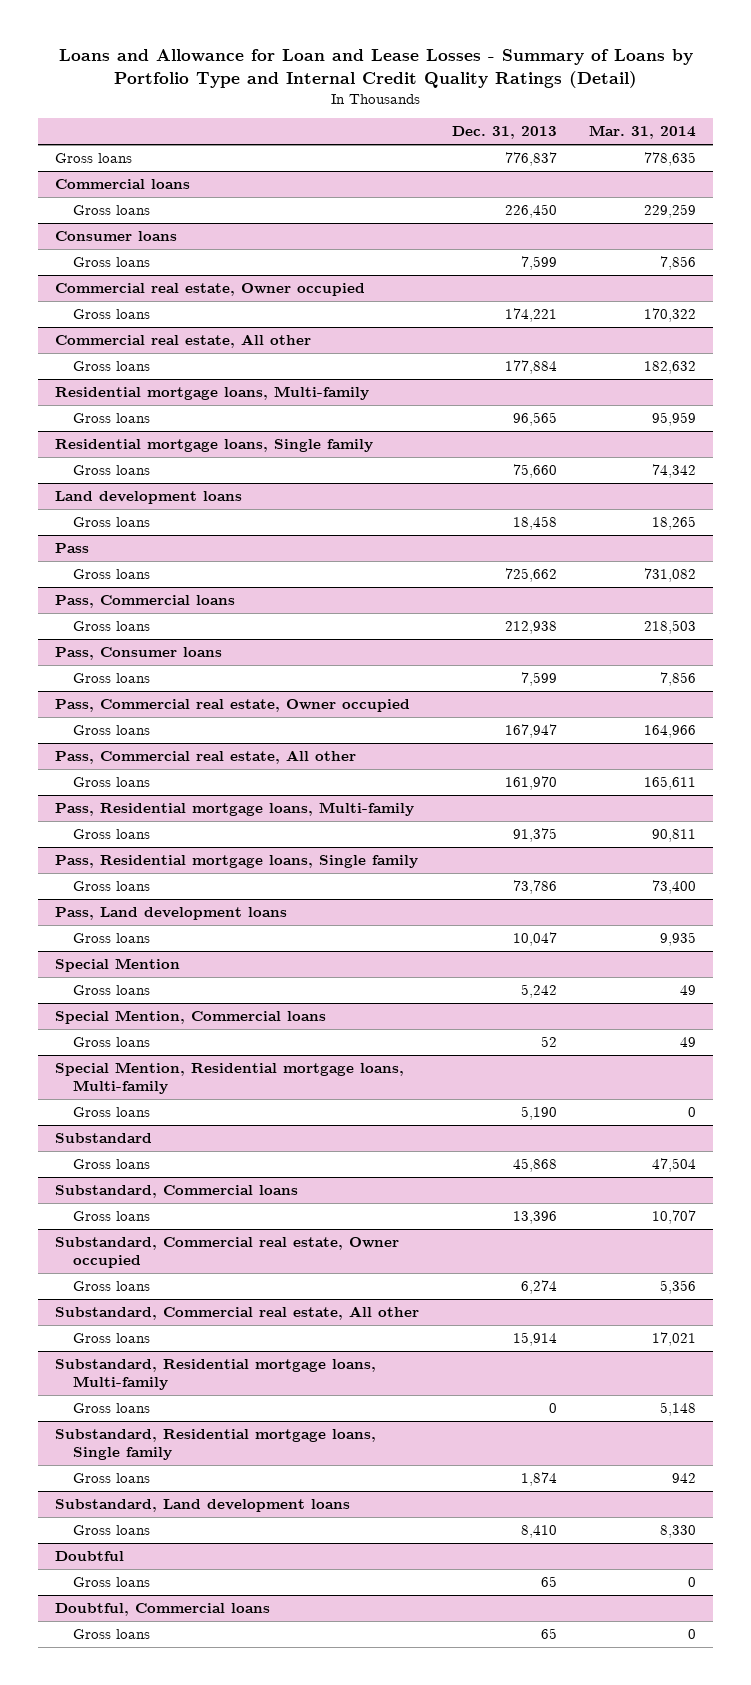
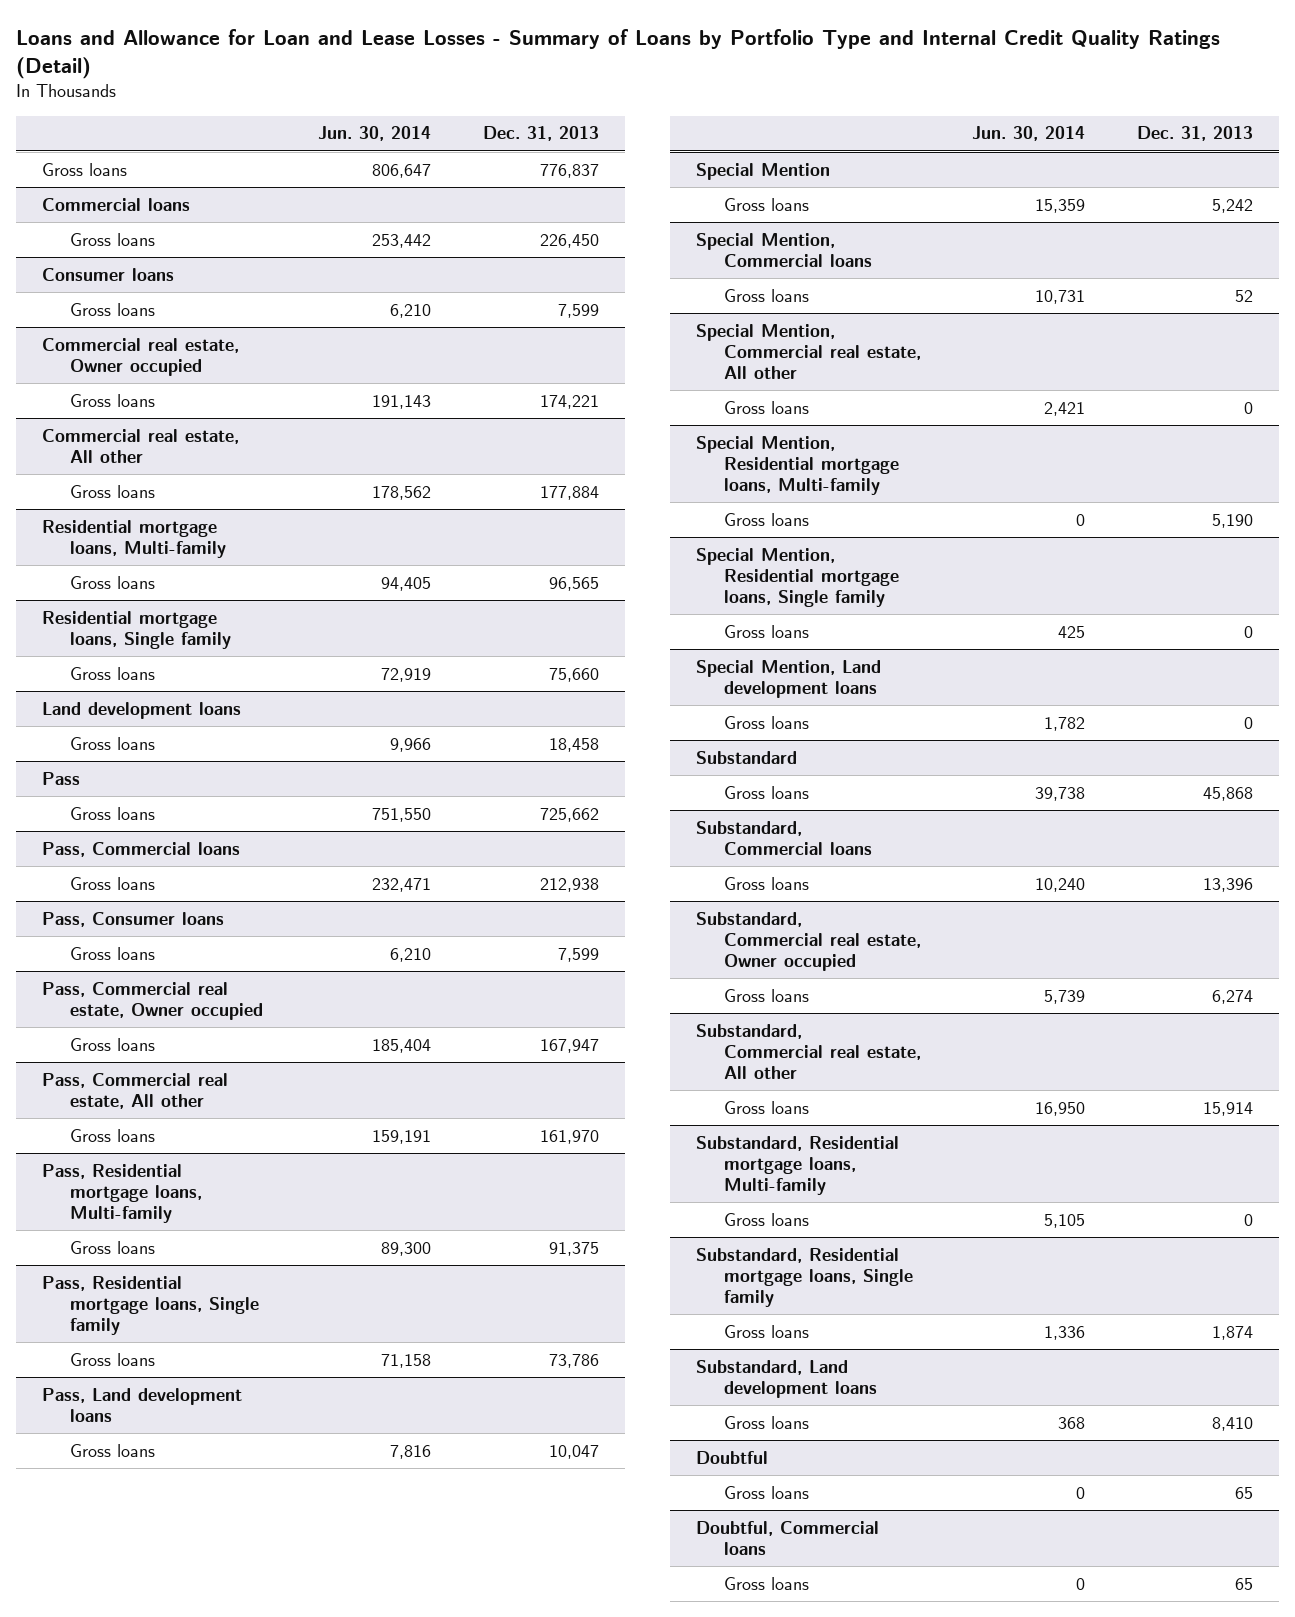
- | Dec. 31, 2013 | Mar. 31, 2014
+ | Jun. 30, 2014 | Dec. 31, 2013
+ Special Mention, Commercial real estate, All other
+ Gross loans | 2,421 | 0
+ Special Mention, Residential mortgage loans, Single family
+ Gross loans | 425 | 0
+ Special Mention, Land development loans
+ Gross loans | 1,782 | 0

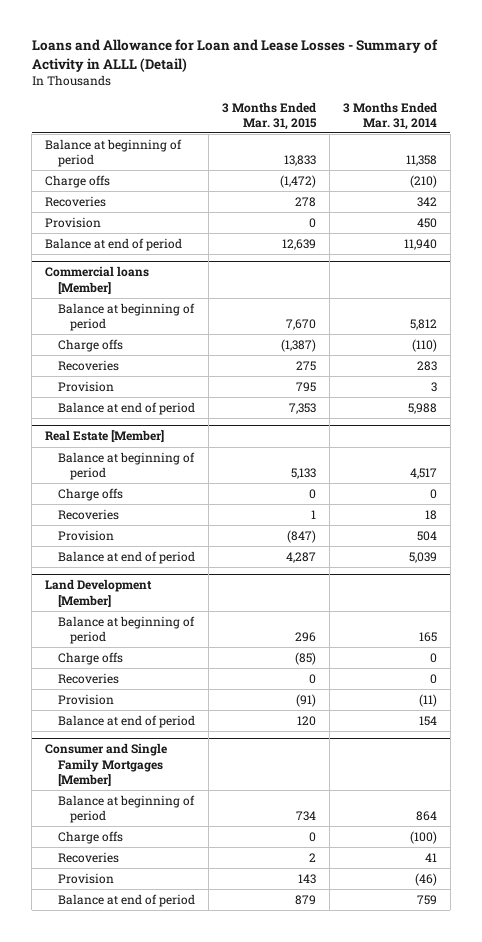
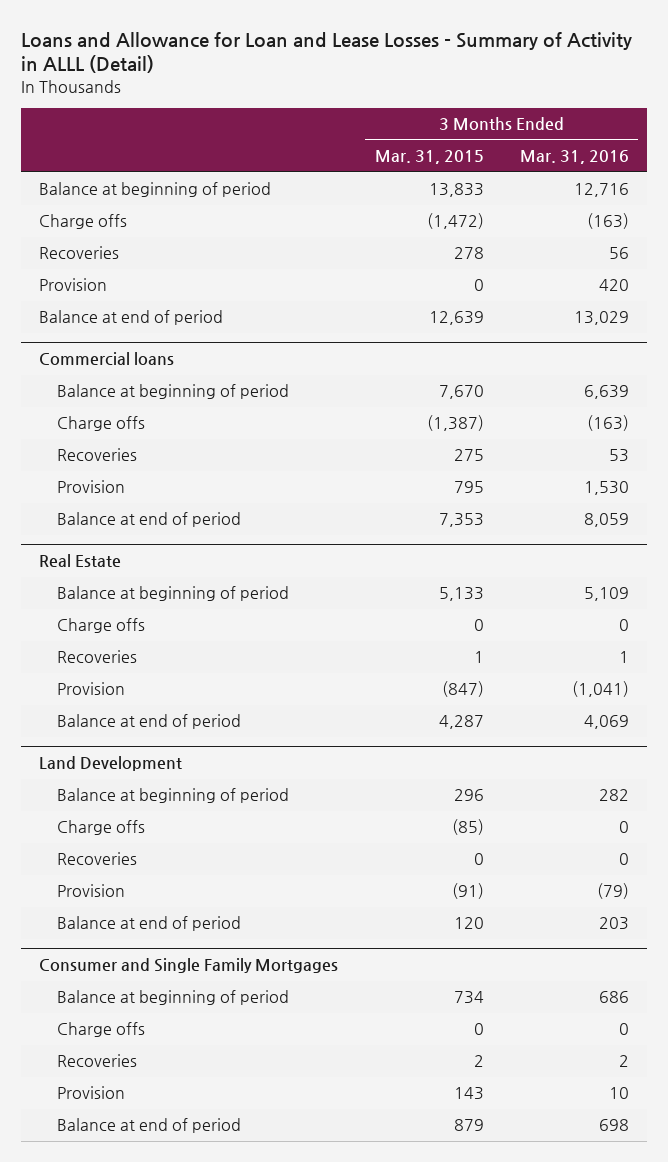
- | 3 Months Ended Mar. 31, 2015 | 3 Months Ended Mar. 31, 2014
+ | 3 Months Ended Mar. 31, 2015 | 3 Months Ended Mar. 31, 2016
- Commercial loans [Member]
+ Commercial loans
- Real Estate [Member]
+ Real Estate
- Land Development [Member]
+ Land Development
- Consumer and Single Family Mortgages [Member]
+ Consumer and Single Family Mortgages

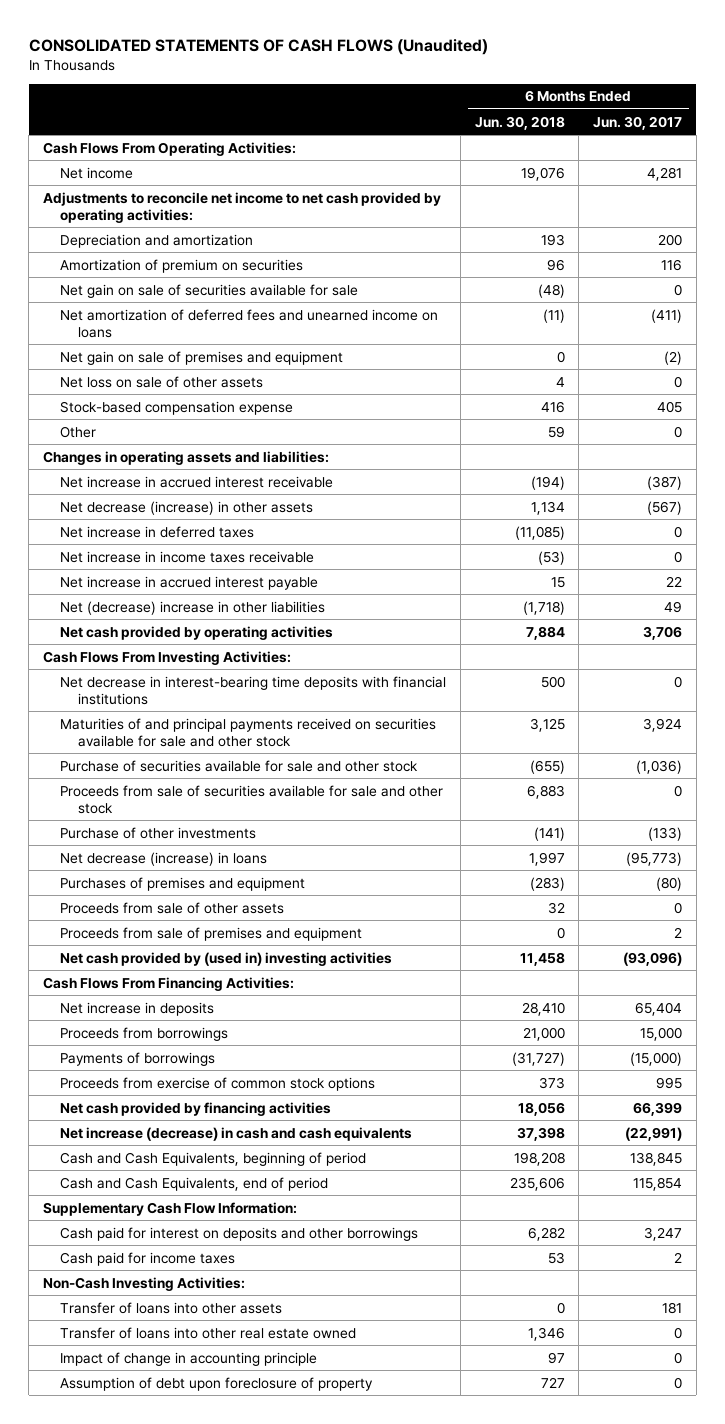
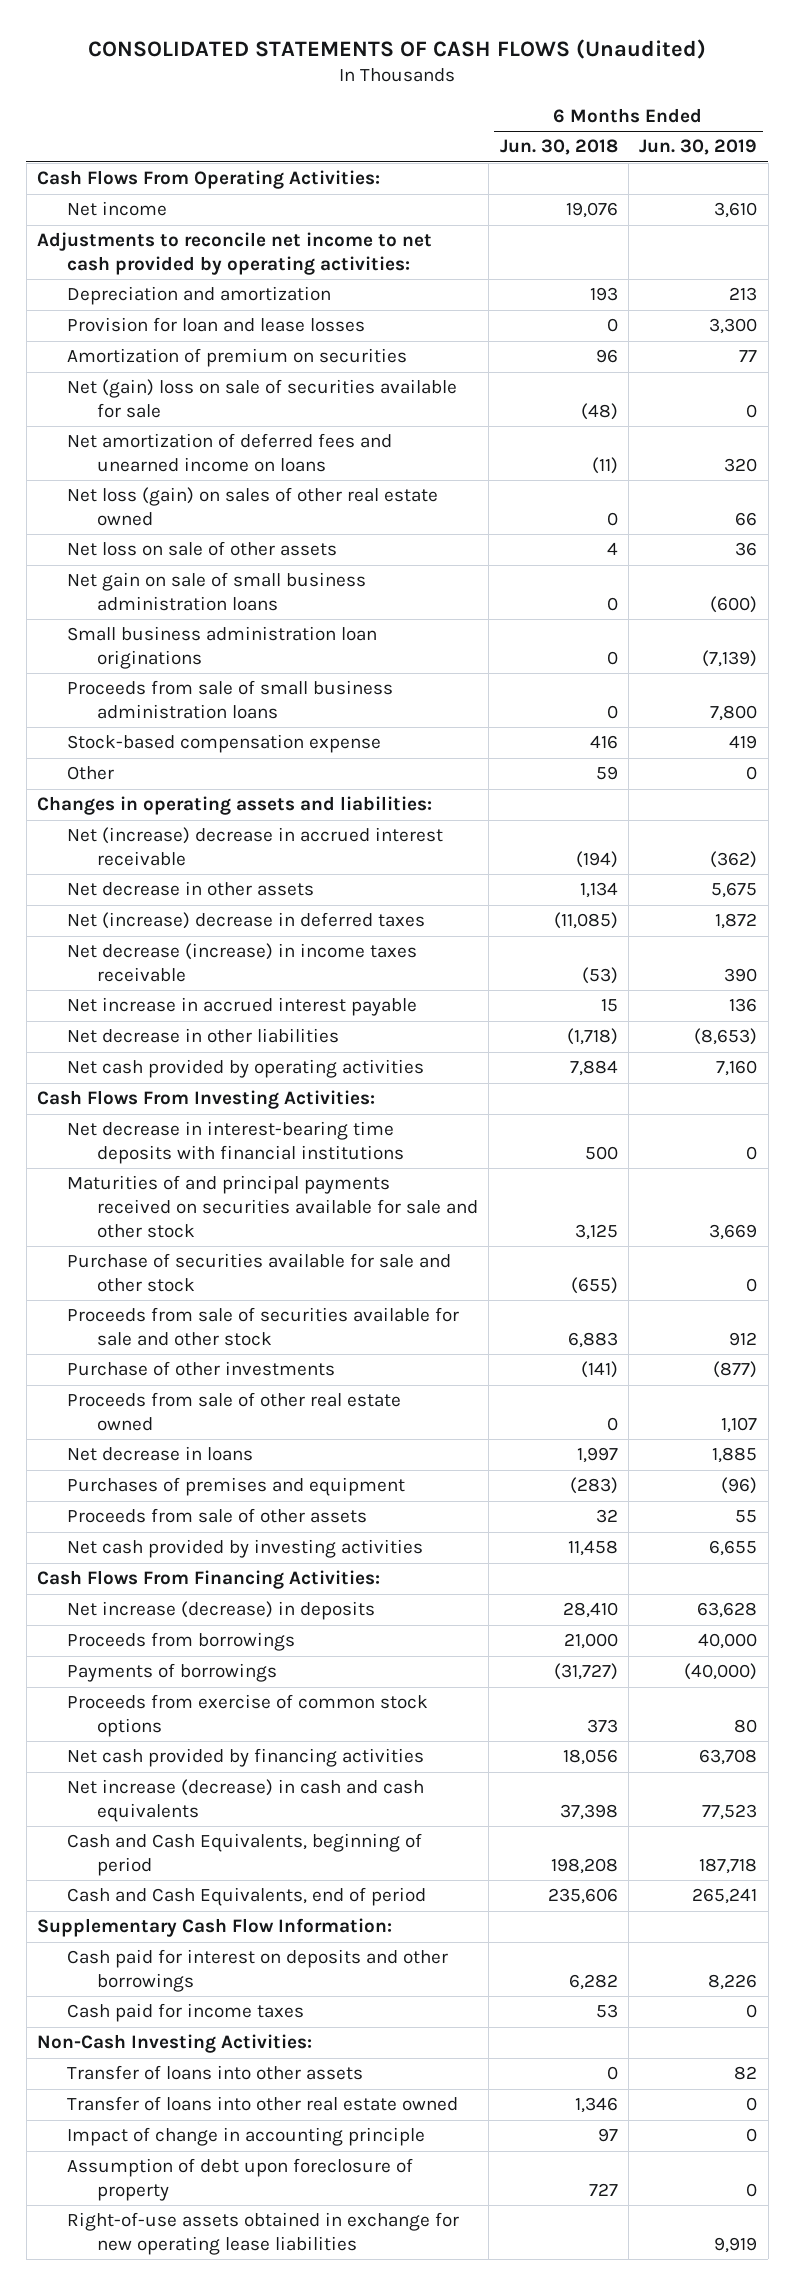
- | 6 Months Ended Jun. 30, 2018 | 6 Months Ended Jun. 30, 2017
+ | 6 Months Ended Jun. 30, 2018 | 6 Months Ended Jun. 30, 2019
+ Provision for loan and lease losses | 0 | 3,300
- Net gain on sale of securities available for sale | (48) | 0
+ Net (gain) loss on sale of securities available for sale | (48) | 0
- Net gain on sale of premises and equipment | 0 | (2)
+ Net loss (gain) on sales of other real estate owned | 0 | 66
+ Net gain on sale of small business administration loans | 0 | (600)
+ Small business administration loan originations | 0 | (7,139)
+ Proceeds from sale of small business administration loans | 0 | 7,800
- Net increase in accrued interest receivable | (194) | (387)
- Net decrease (increase) in other assets | 1,134 | (567)
- Net increase in deferred taxes | (11,085) | 0
- Net increase in income taxes receivable | (53) | 0
+ Net (increase) decrease in accrued interest receivable | (194) | (362)
+ Net decrease in other assets | 1,134 | 5,675
+ Net (increase) decrease in deferred taxes | (11,085) | 1,872
+ Net decrease (increase) in income taxes receivable | (53) | 390
- Net (decrease) increase in other liabilities | (1,718) | 49
+ Net decrease in other liabilities | (1,718) | (8,653)
- Net decrease (increase) in loans | 1,997 | (95,773)
+ Proceeds from sale of other real estate owned | 0 | 1,107
+ Net decrease in loans | 1,997 | 1,885
- Proceeds from sale of premises and equipment | 0 | 2
- Net cash provided by (used in) investing activities | 11,458 | (93,096)
+ Net cash provided by investing activities | 11,458 | 6,655
- Net increase in deposits | 28,410 | 65,404
+ Net increase (decrease) in deposits | 28,410 | 63,628
+ Right-of-use assets obtained in exchange for new operating lease liabilities | | 9,919

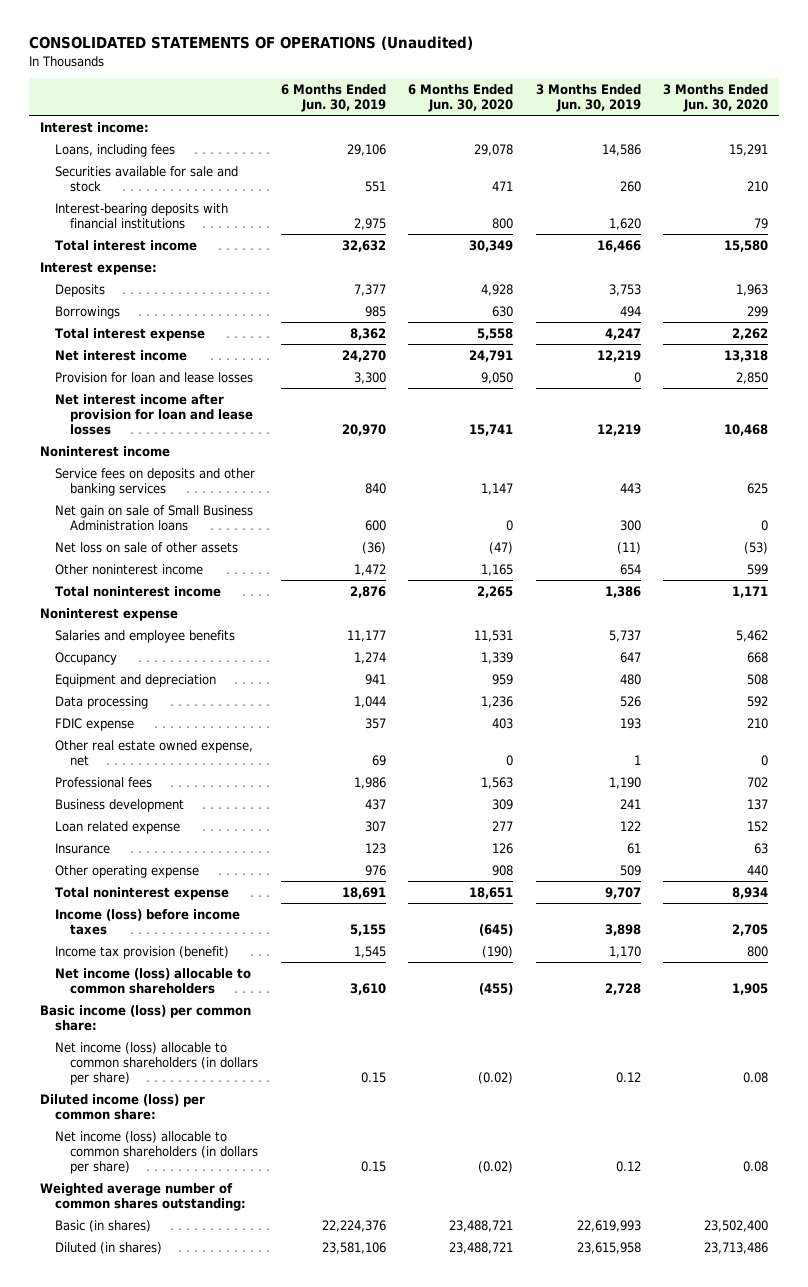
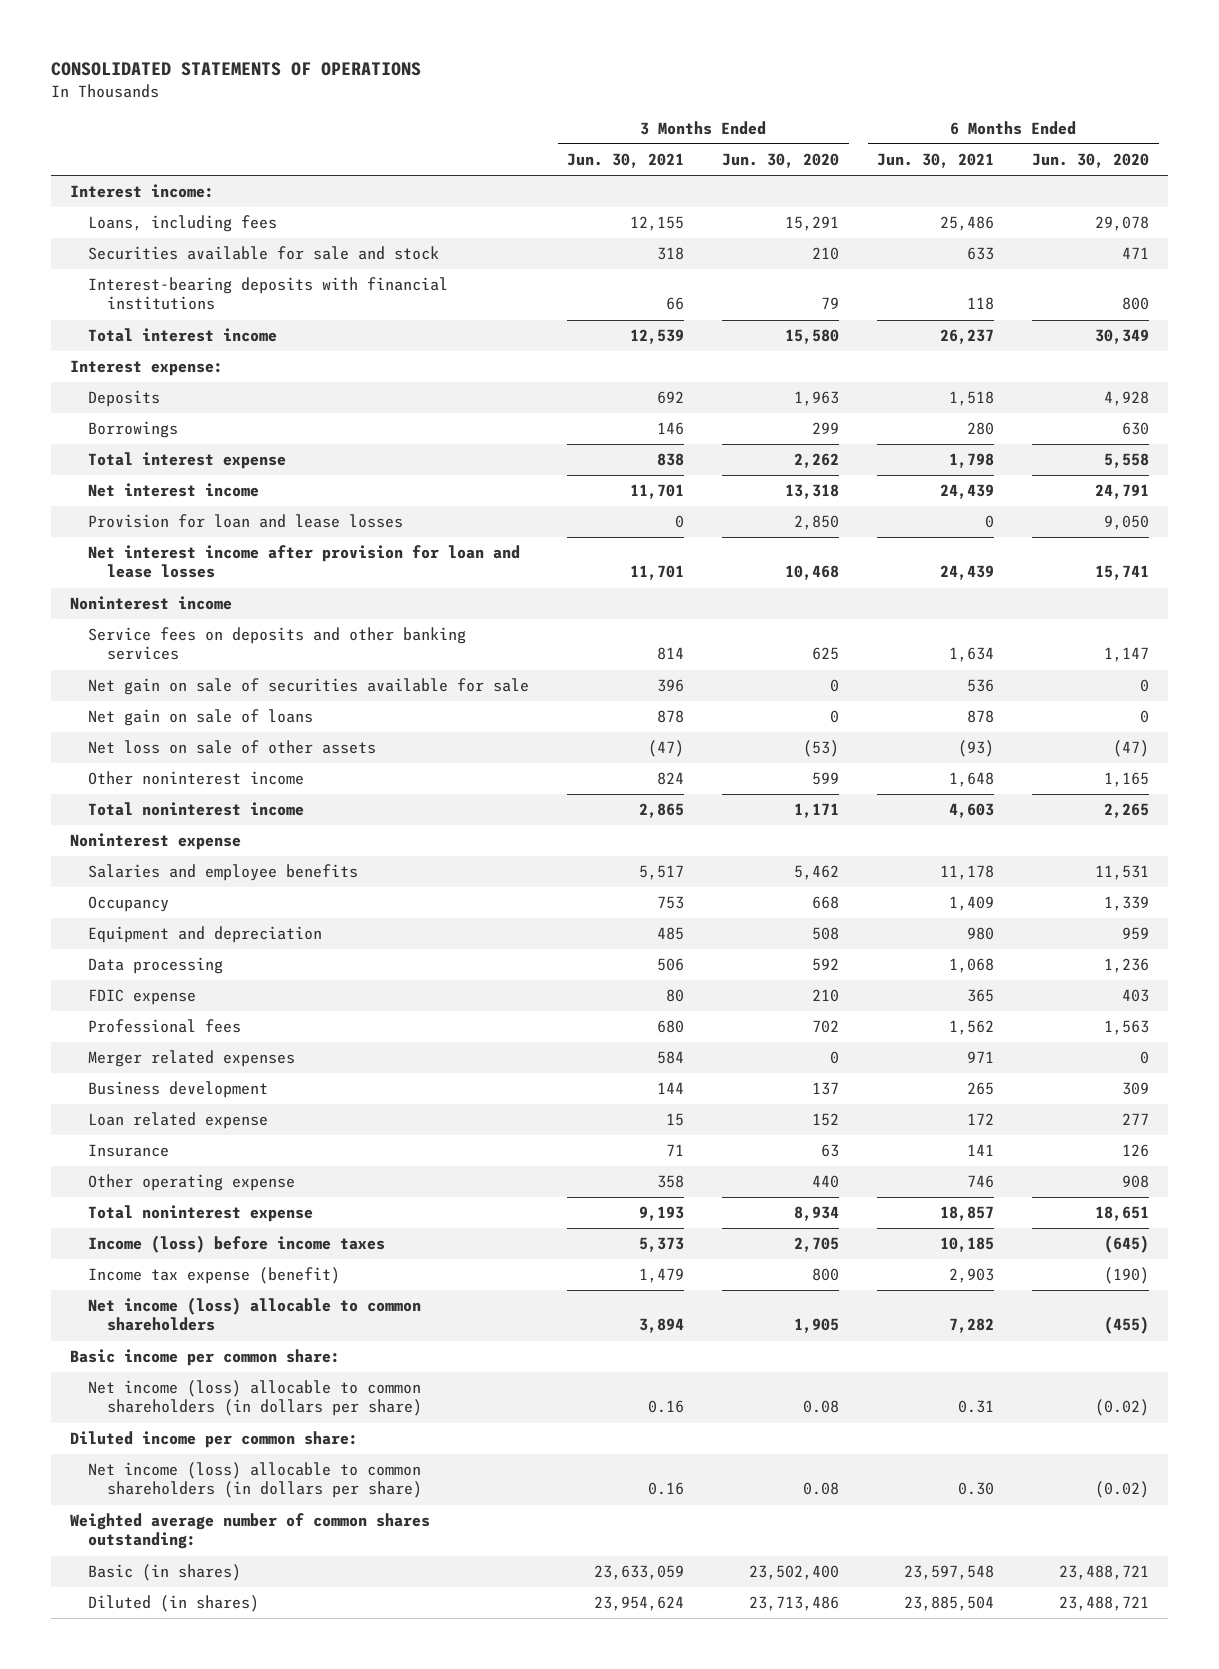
- CONSOLIDATED STATEMENTS OF OPERATIONS (Unaudited)
+ CONSOLIDATED STATEMENTS OF OPERATIONS
- | 6 Months Ended Jun. 30, 2019 | 6 Months Ended Jun. 30, 2020 | 3 Months Ended Jun. 30, 2019 | 3 Months Ended Jun. 30, 2020
+ | 3 Months Ended Jun. 30, 2021 | 3 Months Ended Jun. 30, 2020 | 6 Months Ended Jun. 30, 2021 | 6 Months Ended Jun. 30, 2020
- Net gain on sale of Small Business Administration loans | 600 | 0 | 300 | 0
+ Net gain on sale of securities available for sale | 396 | 0 | 536 | 0
+ Net gain on sale of loans | 878 | 0 | 878 | 0
- Other real estate owned expense, net | 69 | 0 | 1 | 0
+ Merger related expenses | 584 | 0 | 971 | 0
- Income tax provision (benefit) | 1,545 | (190) | 1,170 | 800
+ Income tax expense (benefit) | 1,479 | 800 | 2,903 | (190)
- Basic income (loss) per common share:
+ Basic income per common share:
- Diluted income (loss) per common share:
+ Diluted income per common share:

